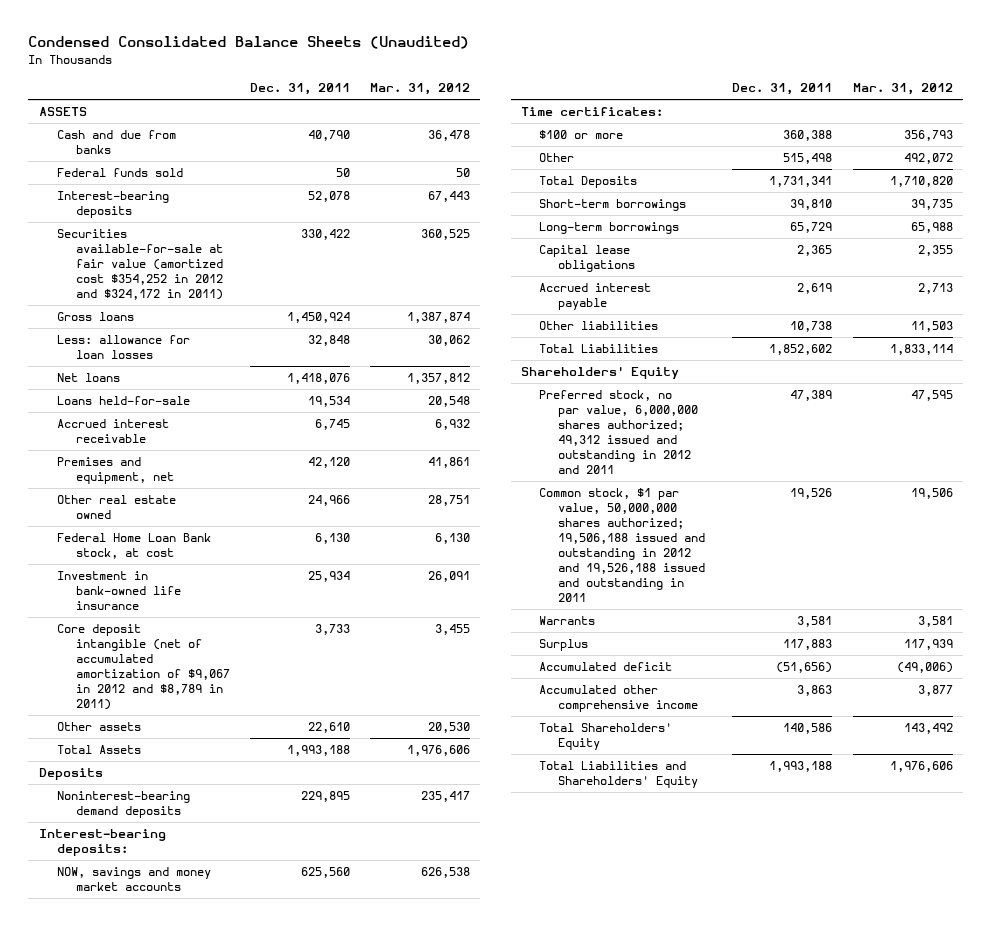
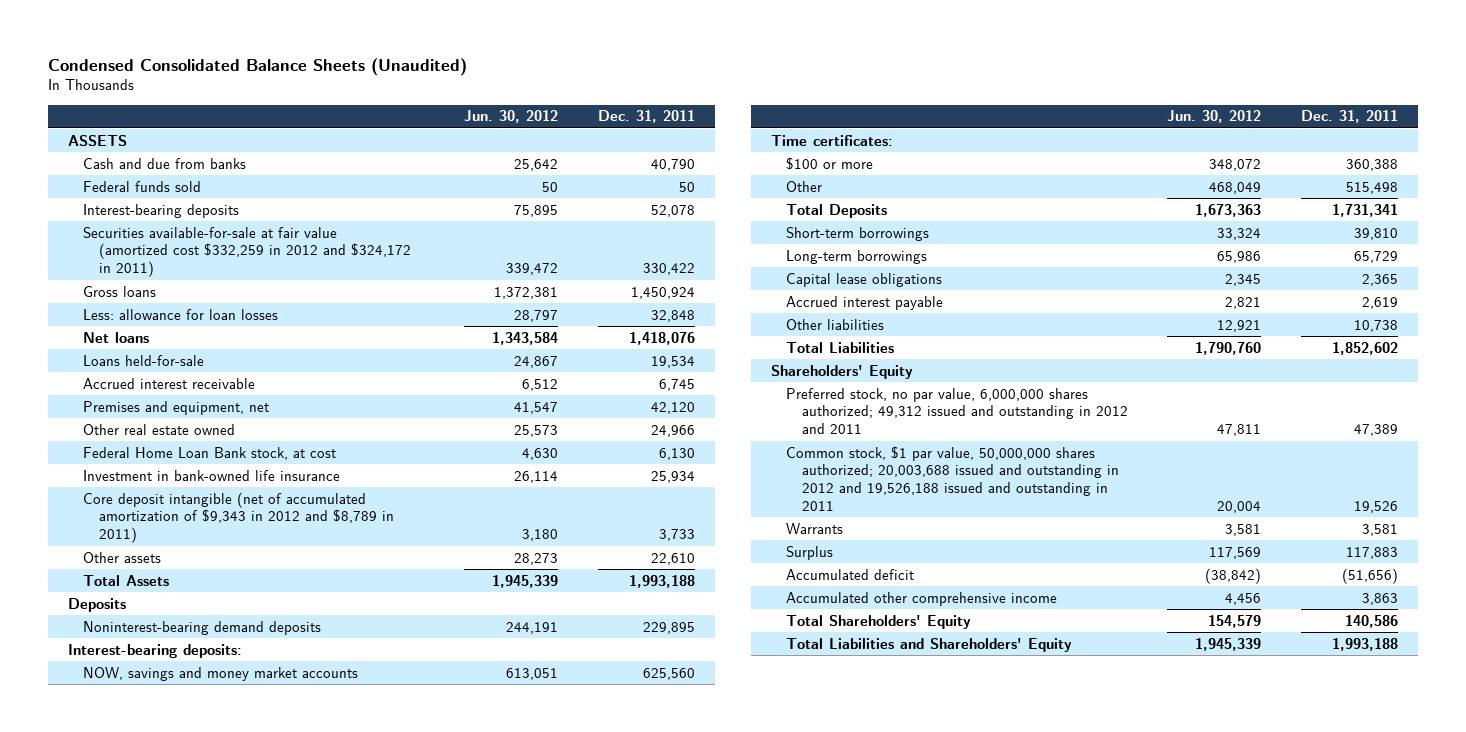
- | Dec. 31, 2011 | Mar. 31, 2012
+ | Jun. 30, 2012 | Dec. 31, 2011
- Securities available-for-sale at fair value (amortized cost $354,252 in 2012 and $324,172 in 2011) | 330,422 | 360,525
+ Securities available-for-sale at fair value (amortized cost $332,259 in 2012 and $324,172 in 2011) | 339,472 | 330,422
- Core deposit intangible (net of accumulated amortization of $9,067 in 2012 and $8,789 in 2011) | 3,733 | 3,455
+ Core deposit intangible (net of accumulated amortization of $9,343 in 2012 and $8,789 in 2011) | 3,180 | 3,733
- Common stock, $1 par value, 50,000,000 shares authorized; 19,506,188 issued and outstanding in 2012 and 19,526,188 issued and outstanding in 2011 | 19,526 | 19,506
+ Common stock, $1 par value, 50,000,000 shares authorized; 20,003,688 issued and outstanding in 2012 and 19,526,188 issued and outstanding in 2011 | 20,004 | 19,526

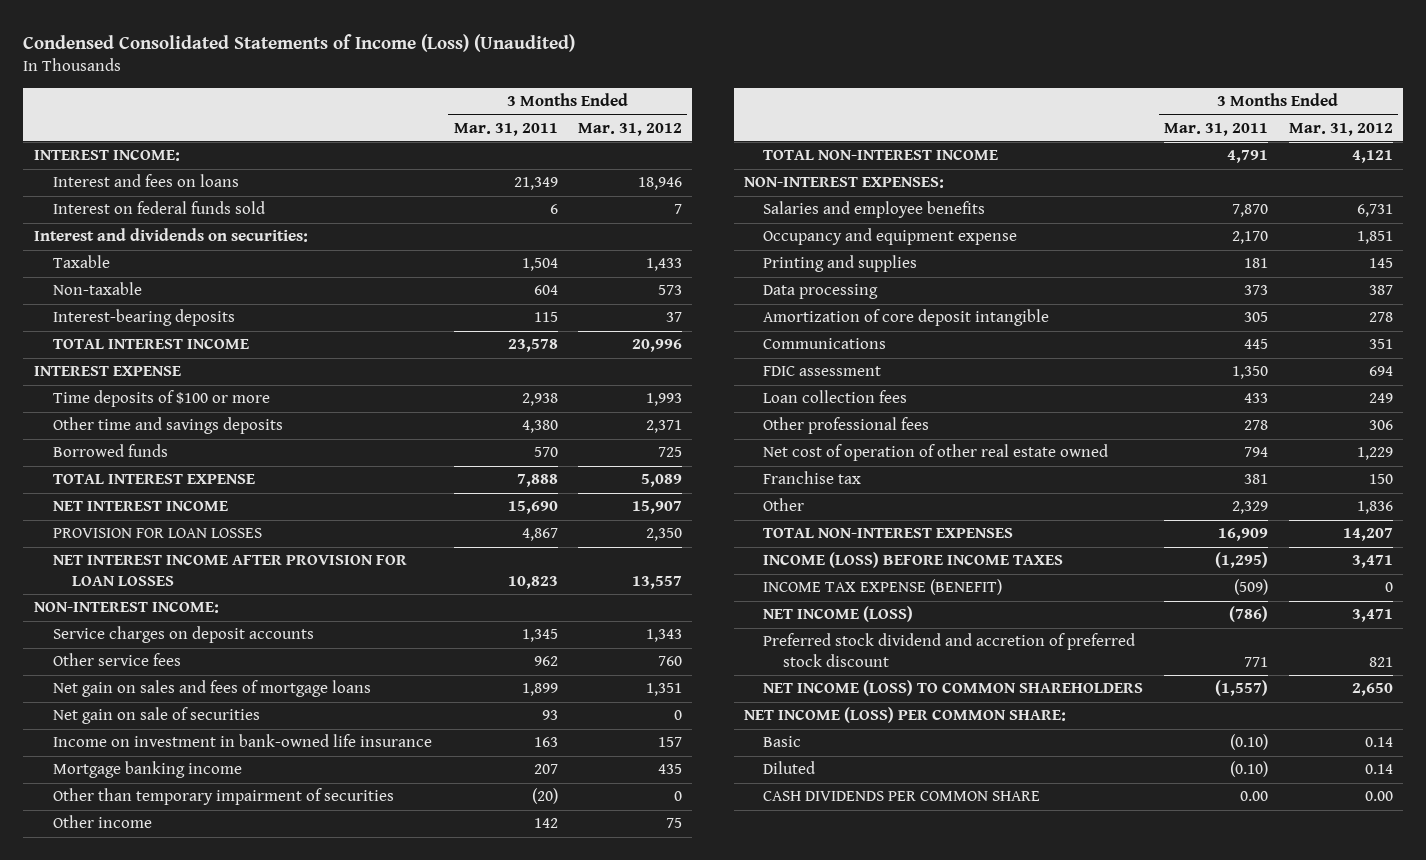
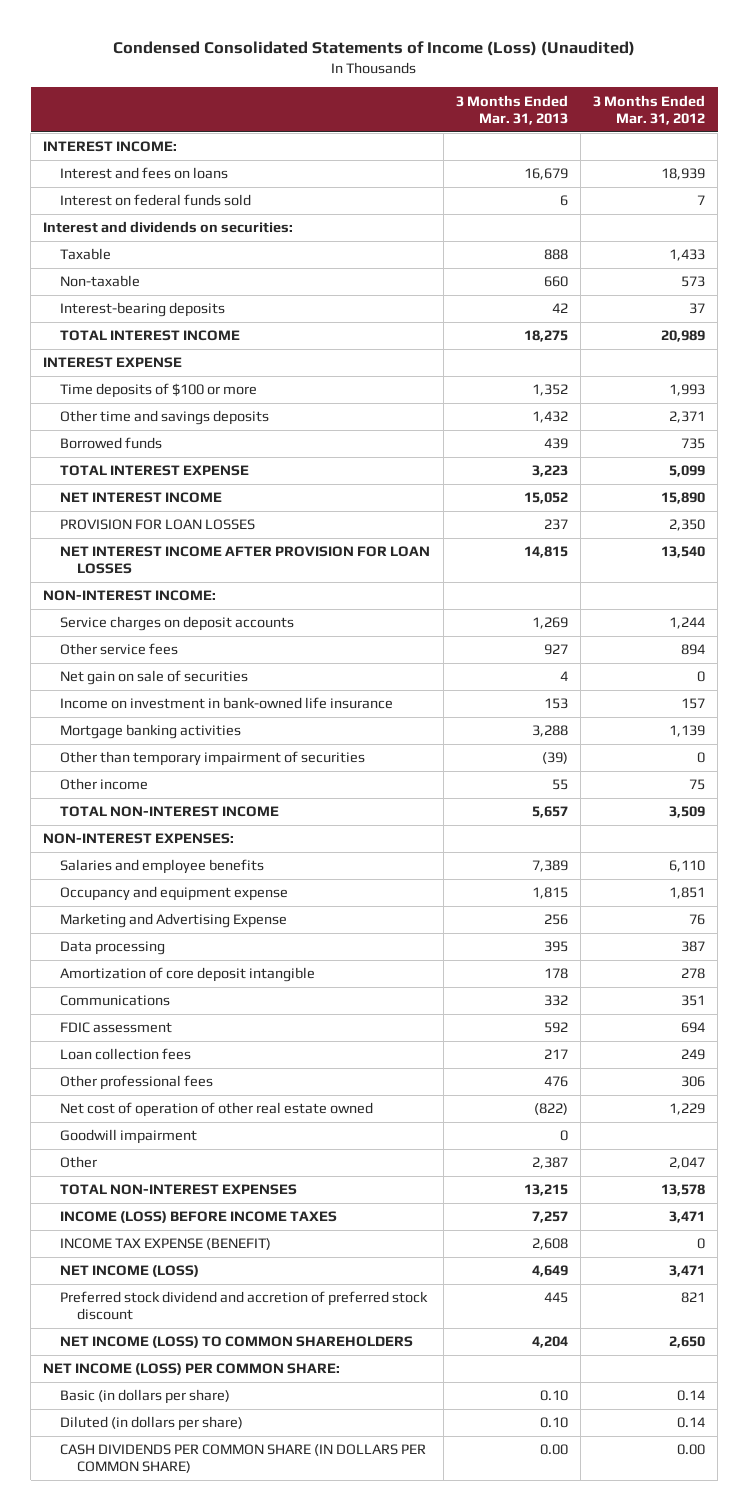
- | 3 Months Ended Mar. 31, 2011 | 3 Months Ended Mar. 31, 2012
+ | 3 Months Ended Mar. 31, 2013 | 3 Months Ended Mar. 31, 2012
- Interest and fees on loans | 21,349 | 18,946
+ Interest and fees on loans | 16,679 | 18,939
- TOTAL INTEREST INCOME | 23,578 | 20,996
+ TOTAL INTEREST INCOME | 18,275 | 20,989
- Borrowed funds | 570 | 725
- TOTAL INTEREST EXPENSE | 7,888 | 5,089
- NET INTEREST INCOME | 15,690 | 15,907
+ Borrowed funds | 439 | 735
+ TOTAL INTEREST EXPENSE | 3,223 | 5,099
+ NET INTEREST INCOME | 15,052 | 15,890
- NET INTEREST INCOME AFTER PROVISION FOR LOAN LOSSES | 10,823 | 13,557
+ NET INTEREST INCOME AFTER PROVISION FOR LOAN LOSSES | 14,815 | 13,540
- Service charges on deposit accounts | 1,345 | 1,343
- Other service fees | 962 | 760
- Net gain on sales and fees of mortgage loans | 1,899 | 1,351
+ Service charges on deposit accounts | 1,269 | 1,244
+ Other service fees | 927 | 894
- Mortgage banking income | 207 | 435
+ Mortgage banking activities | 3,288 | 1,139
- TOTAL NON-INTEREST INCOME | 4,791 | 4,121
+ TOTAL NON-INTEREST INCOME | 5,657 | 3,509
- Salaries and employee benefits | 7,870 | 6,731
+ Salaries and employee benefits | 7,389 | 6,110
- Printing and supplies | 181 | 145
+ Marketing and Advertising Expense | 256 | 76
- Franchise tax | 381 | 150
- Other | 2,329 | 1,836
- TOTAL NON-INTEREST EXPENSES | 16,909 | 14,207
+ Goodwill impairment | 0 |
+ Other | 2,387 | 2,047
+ TOTAL NON-INTEREST EXPENSES | 13,215 | 13,578
- Basic | (0.10) | 0.14
- Diluted | (0.10) | 0.14
- CASH DIVIDENDS PER COMMON SHARE | 0.00 | 0.00
+ Basic (in dollars per share) | 0.10 | 0.14
+ Diluted (in dollars per share) | 0.10 | 0.14
+ CASH DIVIDENDS PER COMMON SHARE (IN DOLLARS PER COMMON SHARE) | 0.00 | 0.00

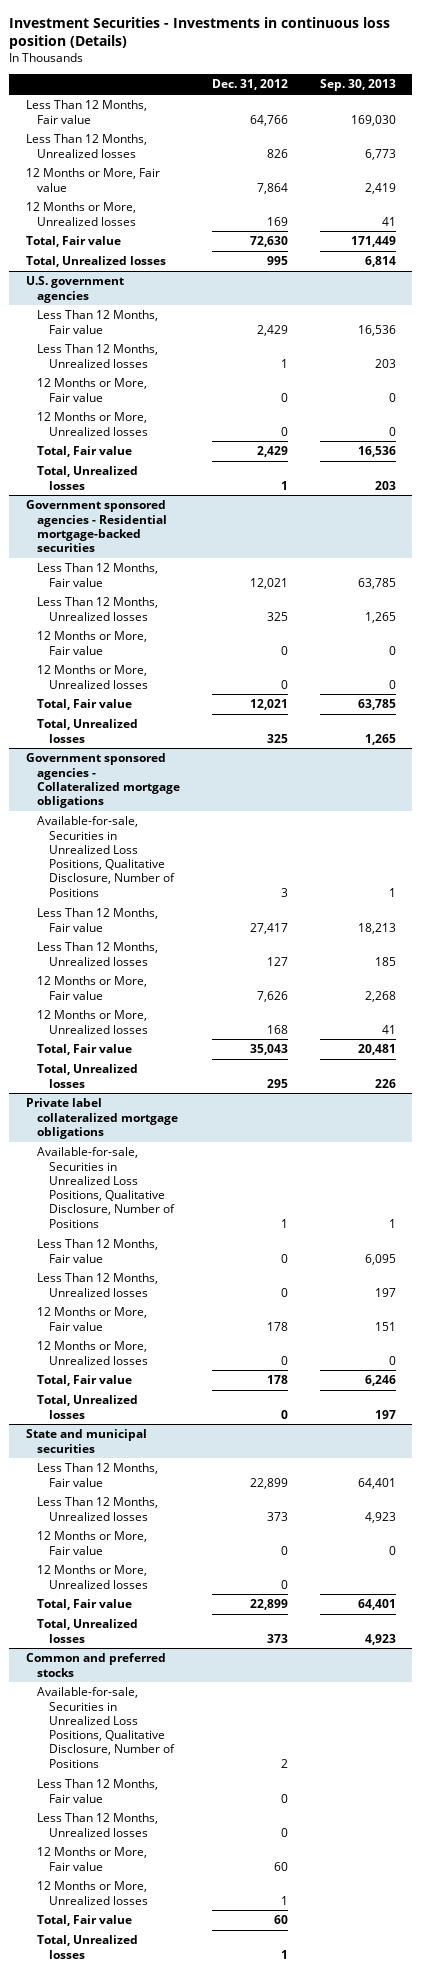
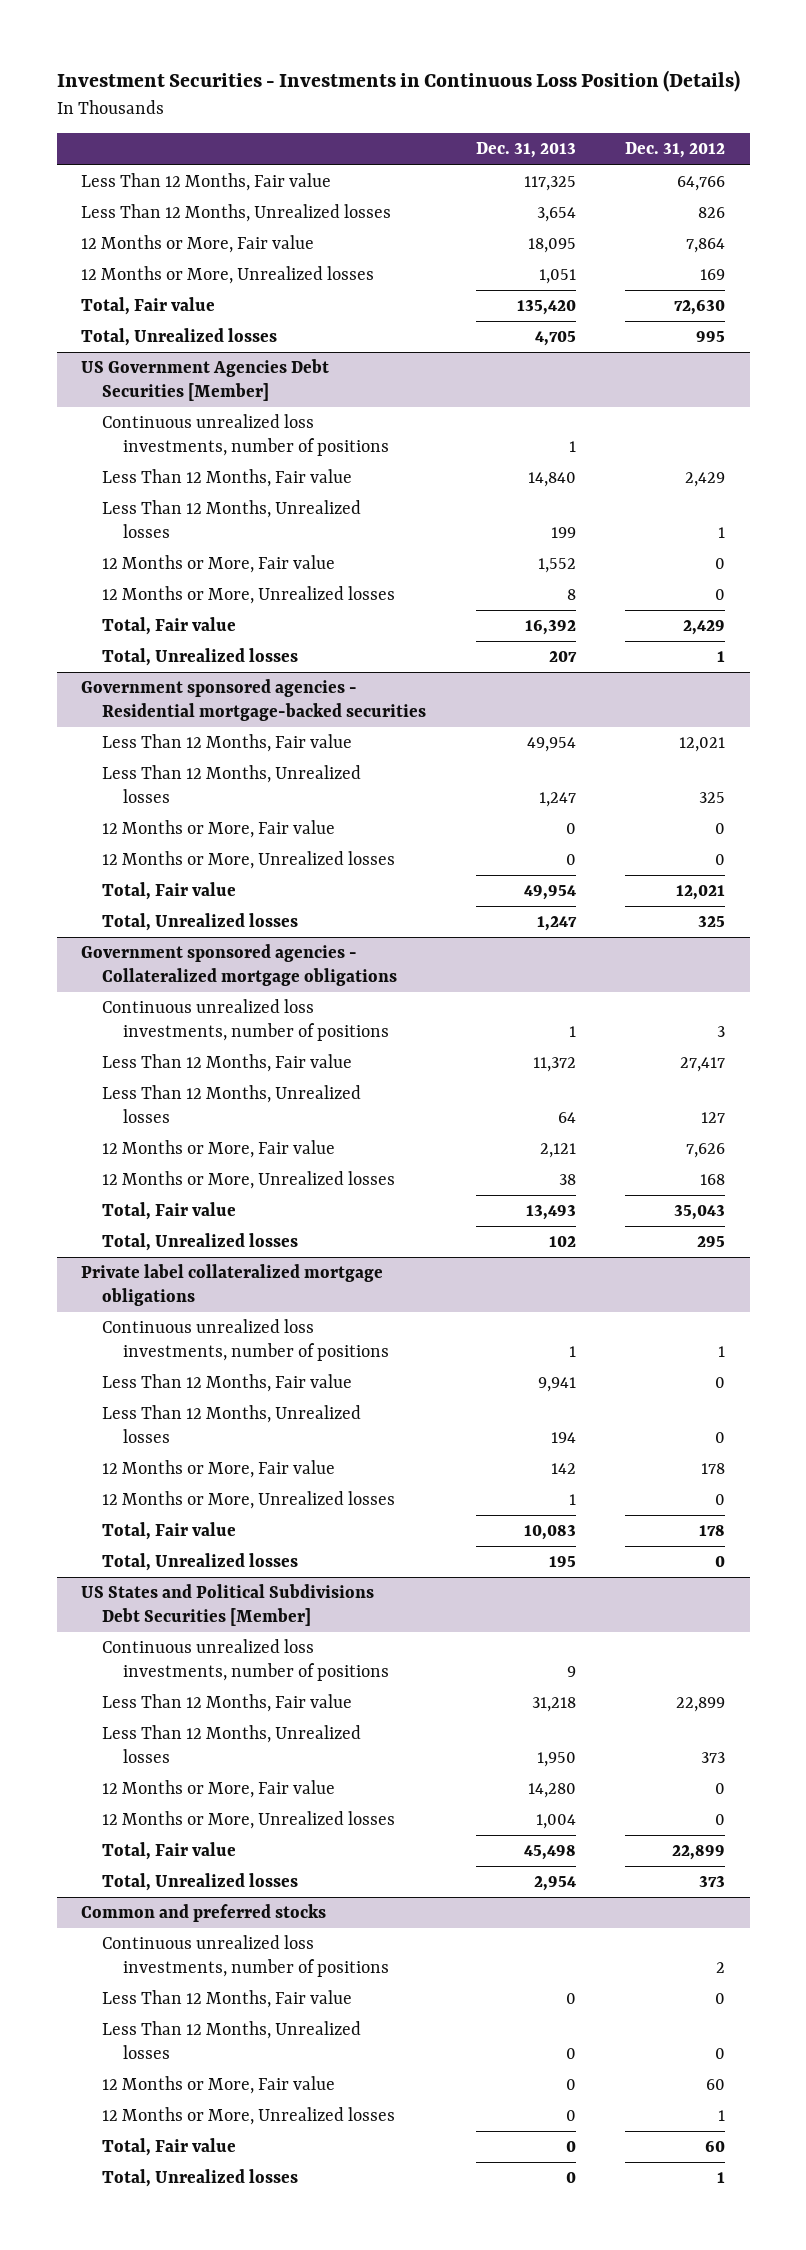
- Investment Securities - Investments in continuous loss position (Details)
+ Investment Securities - Investments in Continuous Loss Position (Details)
- | Dec. 31, 2012 | Sep. 30, 2013
+ | Dec. 31, 2013 | Dec. 31, 2012
- U.S. government agencies
+ US Government Agencies Debt Securities [Member]
+ Continuous unrealized loss investments, number of positions | 1 |
@ Government sponsored agencies - Collateralized mortgage obligations
- Available-for-sale, Securities in Unrealized Loss Positions, Qualitative Disclosure, Number of Positions | 3 | 1
+ Continuous unrealized loss investments, number of positions | 1 | 3
@ Private label collateralized mortgage obligations
- Available-for-sale, Securities in Unrealized Loss Positions, Qualitative Disclosure, Number of Positions | 1 | 1
+ Continuous unrealized loss investments, number of positions | 1 | 1
- State and municipal securities
+ US States and Political Subdivisions Debt Securities [Member]
+ Continuous unrealized loss investments, number of positions | 9 |
@ Common and preferred stocks
- Available-for-sale, Securities in Unrealized Loss Positions, Qualitative Disclosure, Number of Positions | 2 |
+ Continuous unrealized loss investments, number of positions | | 2

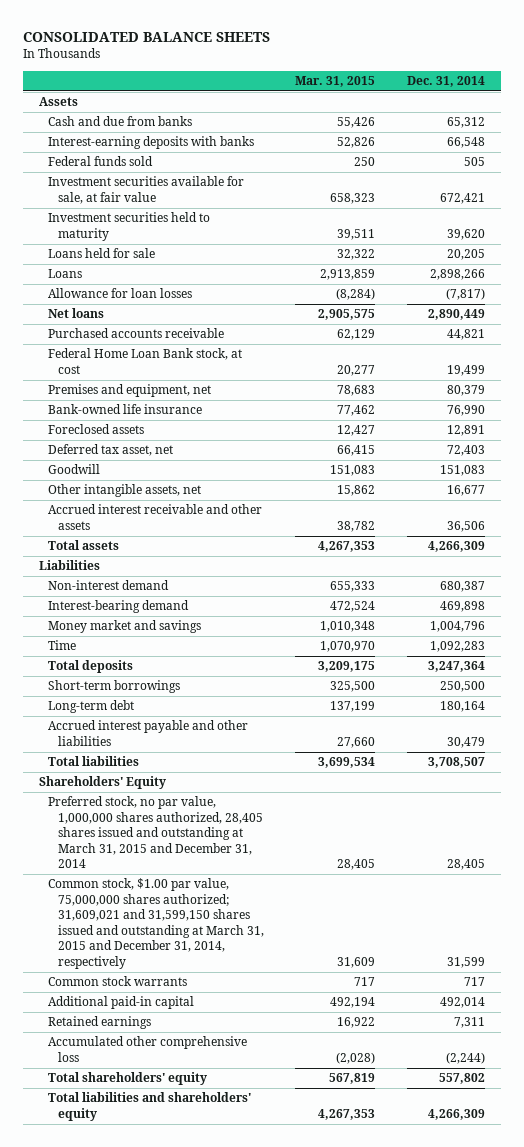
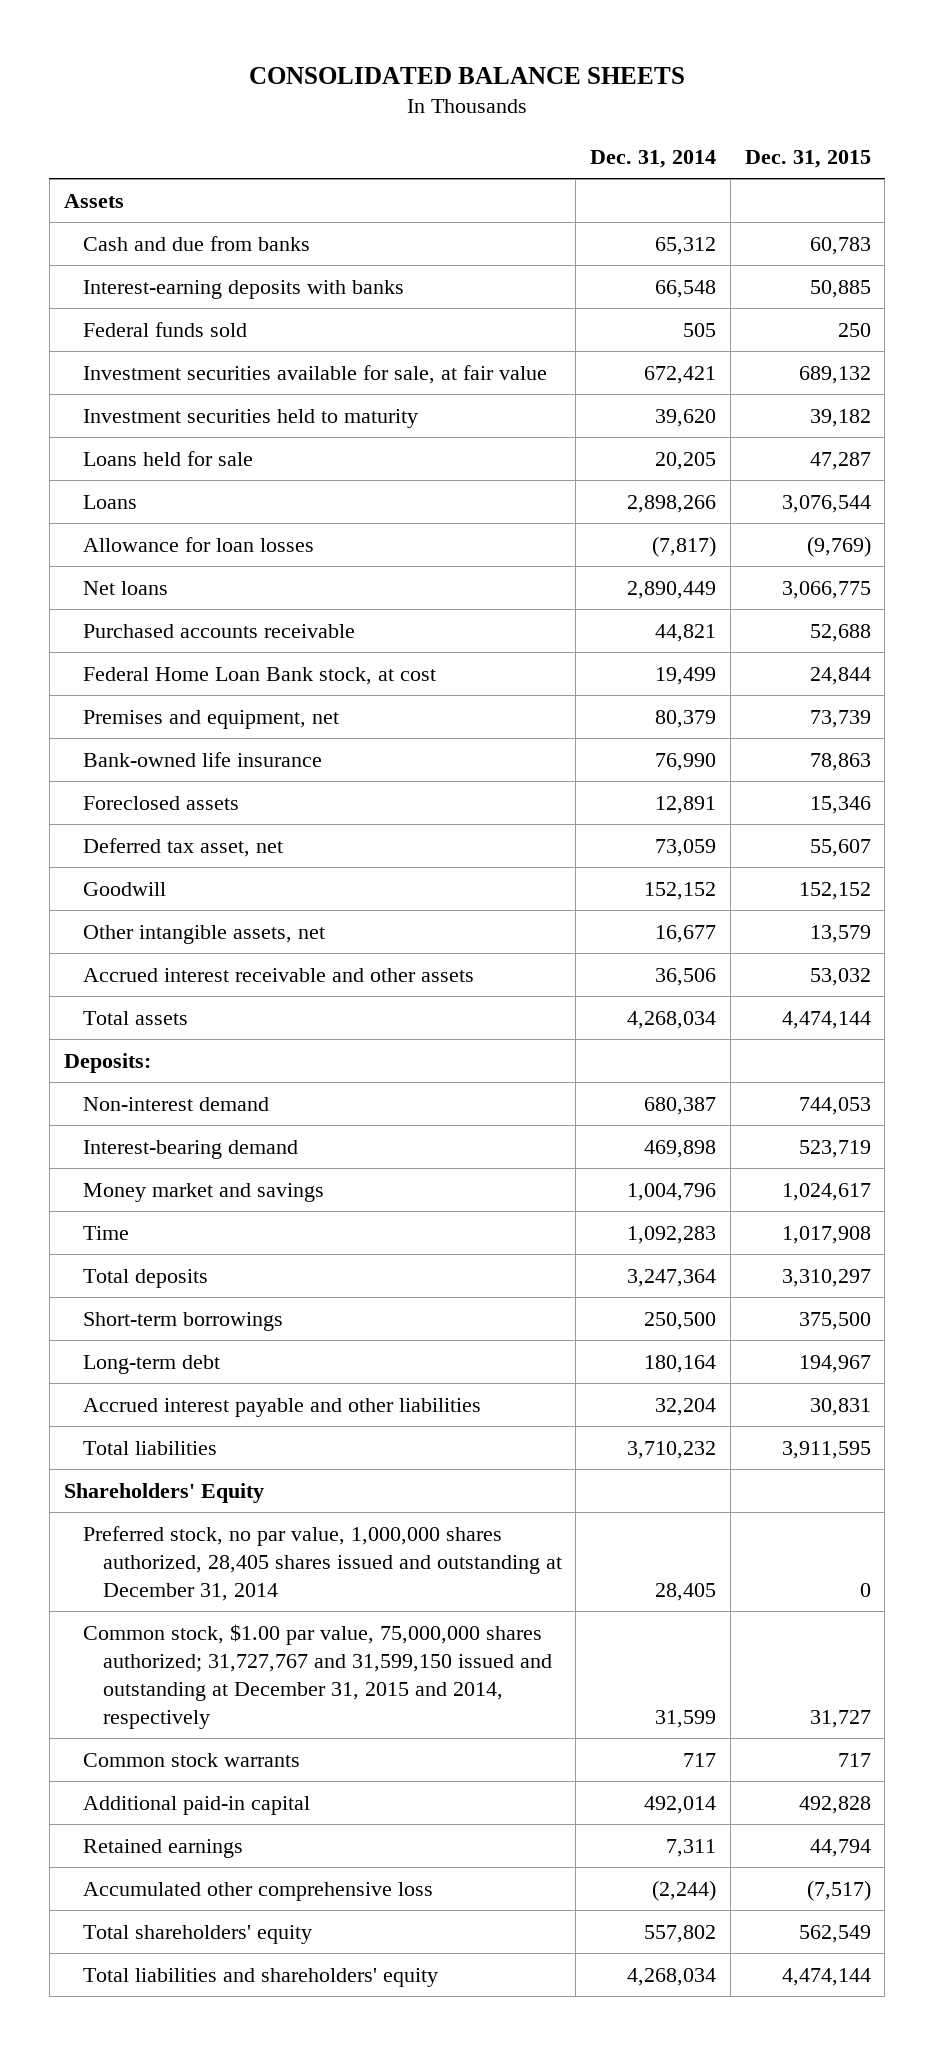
- | Mar. 31, 2015 | Dec. 31, 2014
+ | Dec. 31, 2014 | Dec. 31, 2015
- Deferred tax asset, net | 66,415 | 72,403
- Goodwill | 151,083 | 151,083
+ Deferred tax asset, net | 73,059 | 55,607
+ Goodwill | 152,152 | 152,152
- Total assets | 4,267,353 | 4,266,309
- Liabilities
+ Total assets | 4,268,034 | 4,474,144
+ Deposits:
- Accrued interest payable and other liabilities | 27,660 | 30,479
- Total liabilities | 3,699,534 | 3,708,507
+ Accrued interest payable and other liabilities | 32,204 | 30,831
+ Total liabilities | 3,710,232 | 3,911,595
- Preferred stock, no par value, 1,000,000 shares authorized, 28,405 shares issued and outstanding at March 31, 2015 and December 31, 2014 | 28,405 | 28,405
- Common stock, $1.00 par value, 75,000,000 shares authorized; 31,609,021 and 31,599,150 shares issued and outstanding at March 31, 2015 and December 31, 2014, respectively | 31,609 | 31,599
+ Preferred stock, no par value, 1,000,000 shares authorized, 28,405 shares issued and outstanding at December 31, 2014 | 28,405 | 0
+ Common stock, $1.00 par value, 75,000,000 shares authorized; 31,727,767 and 31,599,150 issued and outstanding at December 31, 2015 and 2014, respectively | 31,599 | 31,727
- Total liabilities and shareholders' equity | 4,267,353 | 4,266,309
+ Total liabilities and shareholders' equity | 4,268,034 | 4,474,144

